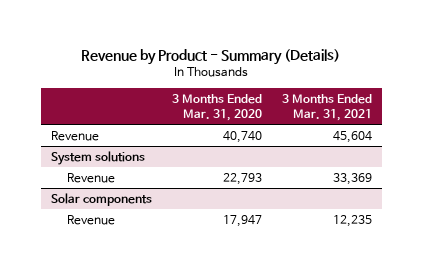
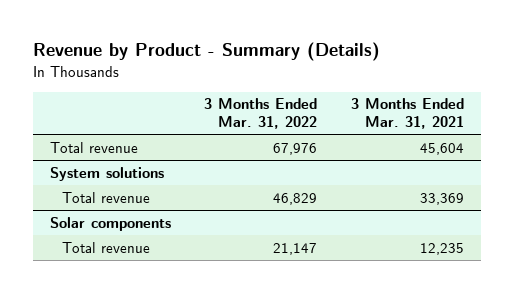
- | 3 Months Ended Mar. 31, 2020 | 3 Months Ended Mar. 31, 2021
+ | 3 Months Ended Mar. 31, 2022 | 3 Months Ended Mar. 31, 2021
- Revenue | 40,740 | 45,604
+ Total revenue | 67,976 | 45,604
@ System solutions
- Revenue | 22,793 | 33,369
+ Total revenue | 46,829 | 33,369
@ Solar components
- Revenue | 17,947 | 12,235
+ Total revenue | 21,147 | 12,235

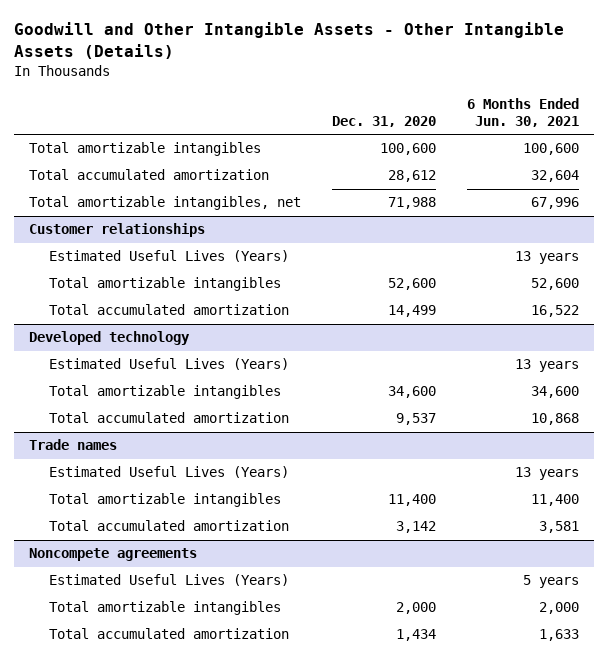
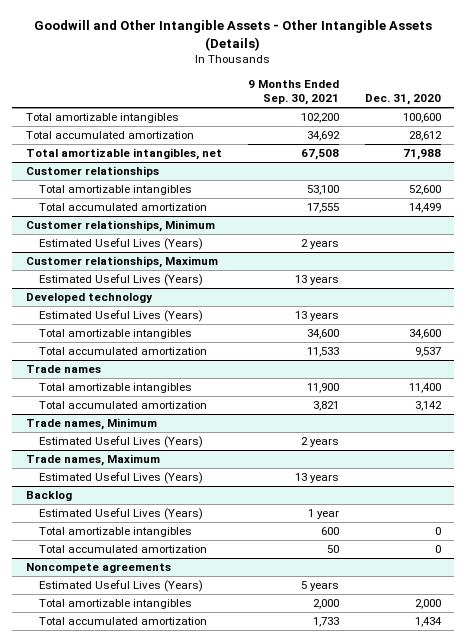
- | Dec. 31, 2020 | 6 Months Ended Jun. 30, 2021
+ | 9 Months Ended Sep. 30, 2021 | Dec. 31, 2020
@ Customer relationships
- Estimated Useful Lives (Years) | | 13 years
+ Customer relationships, Minimum
+ Estimated Useful Lives (Years) | 2 years |
+ Customer relationships, Maximum
+ Estimated Useful Lives (Years) | 13 years |
@ Trade names
- Estimated Useful Lives (Years) | | 13 years
+ Trade names, Minimum
+ Estimated Useful Lives (Years) | 2 years |
+ Trade names, Maximum
+ Estimated Useful Lives (Years) | 13 years |
+ Backlog
+ Estimated Useful Lives (Years) | 1 year |
+ Total amortizable intangibles | 600 | 0
+ Total accumulated amortization | 50 | 0

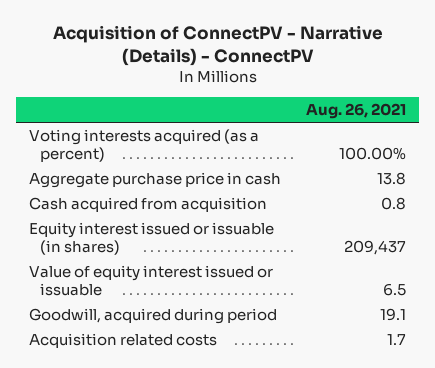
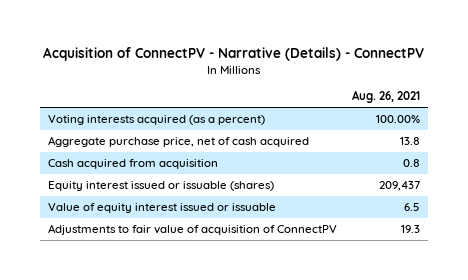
- Aggregate purchase price in cash | 13.8
+ Aggregate purchase price, net of cash acquired | 13.8
- Equity interest issued or issuable (in shares) | 209,437
+ Equity interest issued or issuable (shares) | 209,437
- Goodwill, acquired during period | 19.1
- Acquisition related costs | 1.7
+ Adjustments to fair value of acquisition of ConnectPV | 19.3

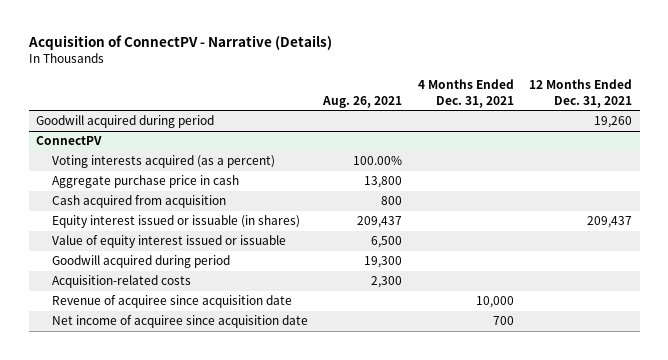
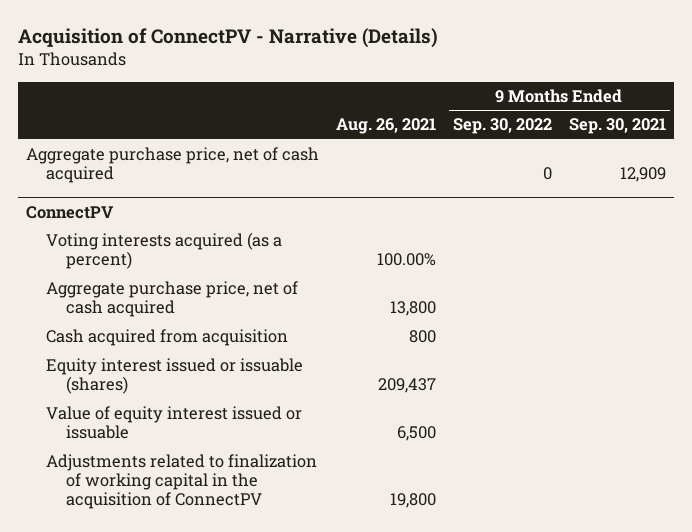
- | Aug. 26, 2021 | 4 Months Ended Dec. 31, 2021 | 12 Months Ended Dec. 31, 2021
+ | Aug. 26, 2021 | 9 Months Ended Sep. 30, 2022 | 9 Months Ended Sep. 30, 2021
- Goodwill acquired during period | | | 19,260
+ Aggregate purchase price, net of cash acquired | | 0 | 12,909
@ ConnectPV
- Aggregate purchase price in cash | 13,800 | |
+ Aggregate purchase price, net of cash acquired | 13,800 | |
- Equity interest issued or issuable (in shares) | 209,437 | | 209,437
+ Equity interest issued or issuable (shares) | 209,437 | |
- Goodwill acquired during period | 19,300 | |
- Acquisition-related costs | 2,300 | |
- Revenue of acquiree since acquisition date | | 10,000 |
- Net income of acquiree since acquisition date | | 700 |
+ Adjustments related to finalization of working capital in the acquisition of ConnectPV | 19,800 | |

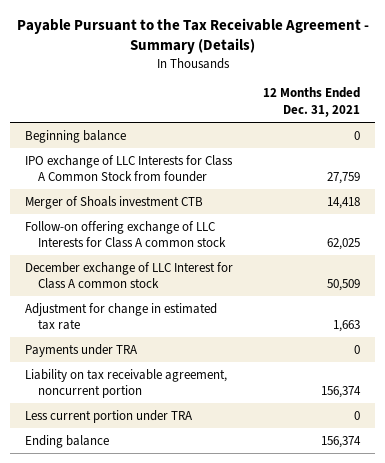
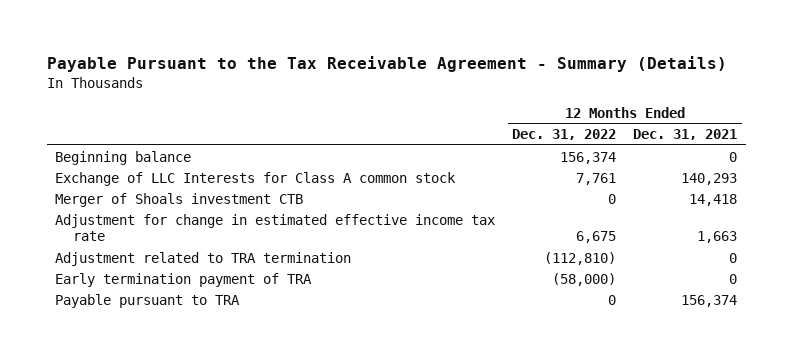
- | 12 Months Ended Dec. 31, 2021
+ | 12 Months Ended Dec. 31, 2022 | 12 Months Ended Dec. 31, 2021
- IPO exchange of LLC Interests for Class A Common Stock from founder | 27,759
+ Exchange of LLC Interests for Class A common stock | 7,761 | 140,293
- Follow-on offering exchange of LLC Interests for Class A common stock | 62,025
- December exchange of LLC Interest for Class A common stock | 50,509
- Adjustment for change in estimated tax rate | 1,663
- Payments under TRA | 0
- Liability on tax receivable agreement, noncurrent portion | 156,374
- Less current portion under TRA | 0
- Ending balance | 156,374
+ Adjustment for change in estimated effective income tax rate | 6,675 | 1,663
+ Adjustment related to TRA termination | (112,810) | 0
+ Early termination payment of TRA | (58,000) | 0
+ Payable pursuant to TRA | 0 | 156,374

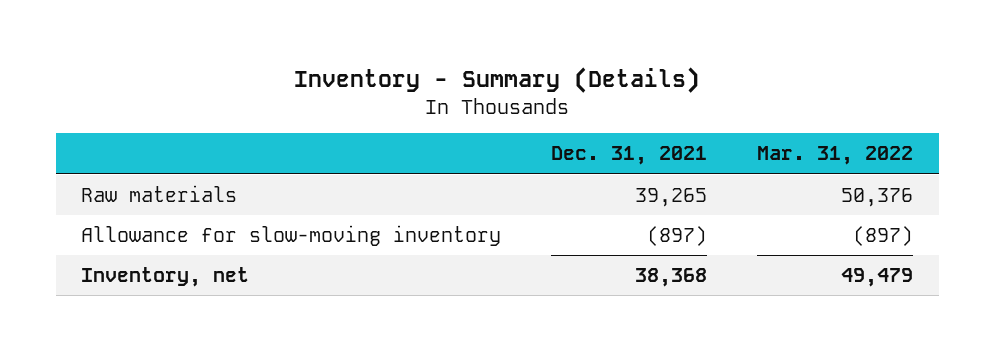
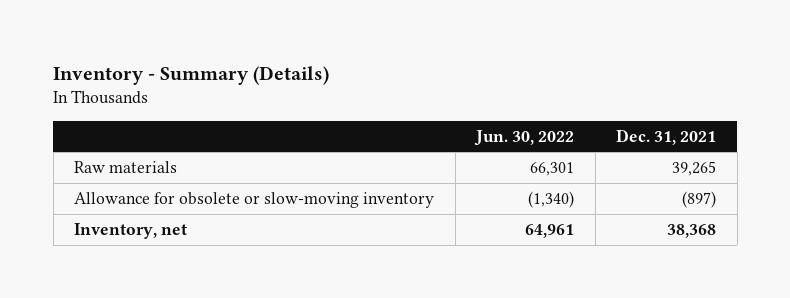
- | Dec. 31, 2021 | Mar. 31, 2022
+ | Jun. 30, 2022 | Dec. 31, 2021
- Allowance for slow-moving inventory | (897) | (897)
+ Allowance for obsolete or slow-moving inventory | (1,340) | (897)

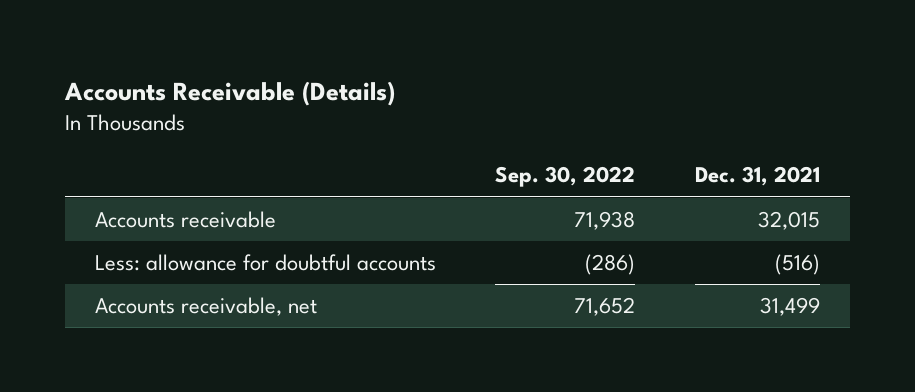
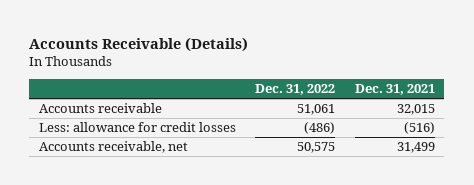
- | Sep. 30, 2022 | Dec. 31, 2021
+ | Dec. 31, 2022 | Dec. 31, 2021
- Less: allowance for doubtful accounts | (286) | (516)
+ Less: allowance for credit losses | (486) | (516)

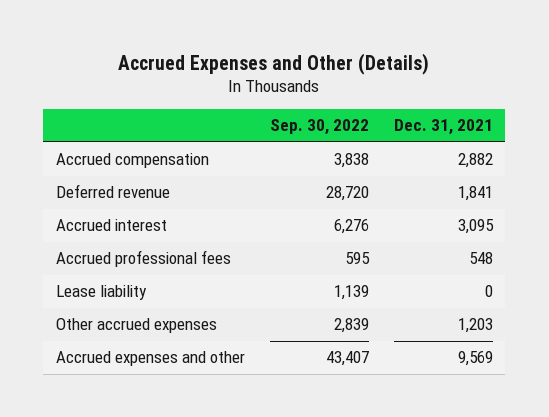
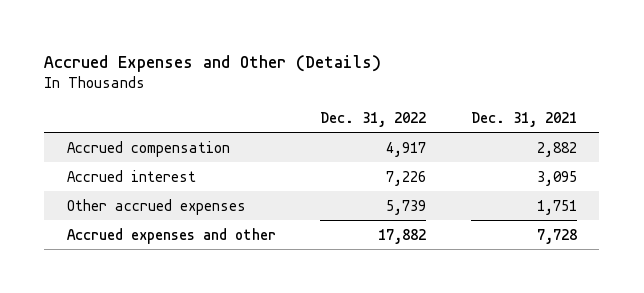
- | Sep. 30, 2022 | Dec. 31, 2021
+ | Dec. 31, 2022 | Dec. 31, 2021
- Deferred revenue | 28,720 | 1,841
- Accrued professional fees | 595 | 548
- Lease liability | 1,139 | 0
- Other accrued expenses | 2,839 | 1,203
- Accrued expenses and other | 43,407 | 9,569
+ Other accrued expenses | 5,739 | 1,751
+ Accrued expenses and other | 17,882 | 7,728

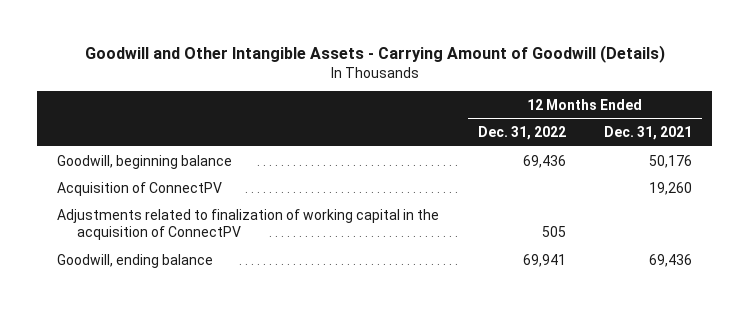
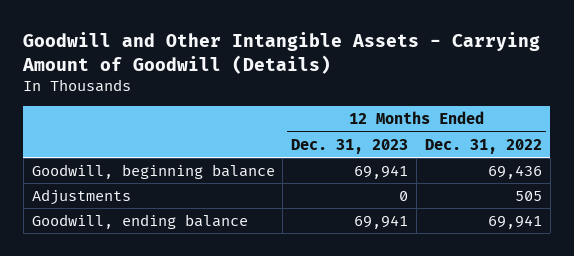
- | 12 Months Ended Dec. 31, 2022 | 12 Months Ended Dec. 31, 2021
+ | 12 Months Ended Dec. 31, 2023 | 12 Months Ended Dec. 31, 2022
- Acquisition of ConnectPV | | 19,260
- Adjustments related to finalization of working capital in the acquisition of ConnectPV | 505 |
+ Adjustments | 0 | 505

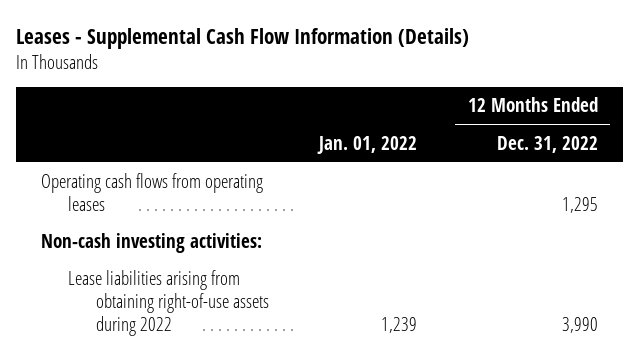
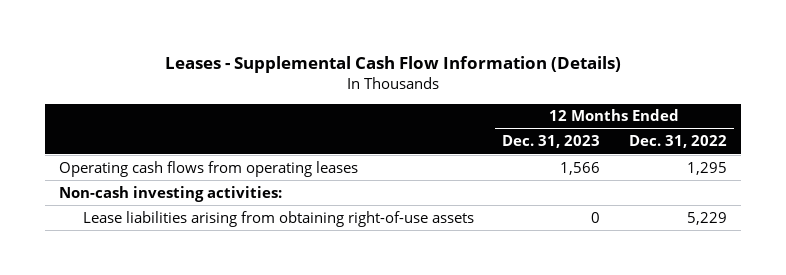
- | Jan. 01, 2022 | 12 Months Ended Dec. 31, 2022
+ | 12 Months Ended Dec. 31, 2023 | 12 Months Ended Dec. 31, 2022
- Lease liabilities arising from obtaining right-of-use assets during 2022 | 1,239 | 3,990
+ Lease liabilities arising from obtaining right-of-use assets | 0 | 5,229

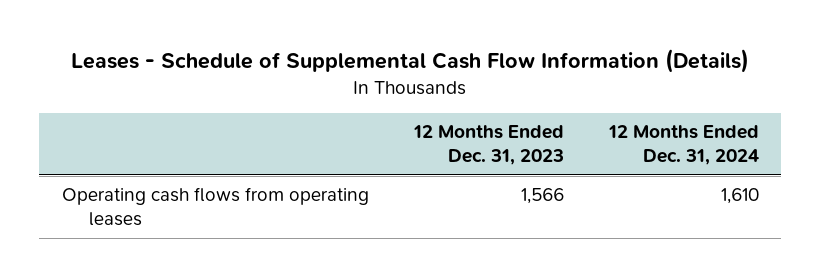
- Leases - Supplemental Cash Flow Information (Details)
+ Leases - Schedule of Supplemental Cash Flow Information (Details)
- | 12 Months Ended Dec. 31, 2023 | 12 Months Ended Dec. 31, 2022
+ | 12 Months Ended Dec. 31, 2023 | 12 Months Ended Dec. 31, 2024
- Non-cash investing activities:
- Lease liabilities arising from obtaining right-of-use assets | 0 | 5,229

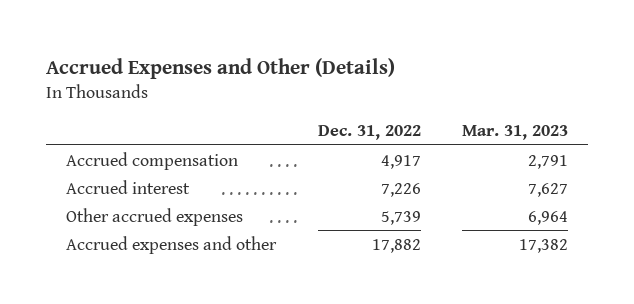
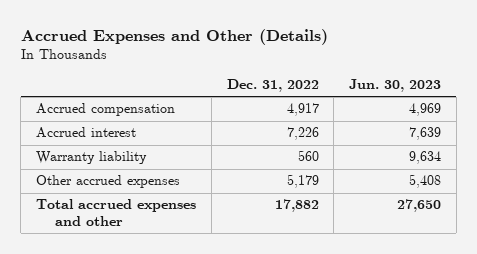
- | Dec. 31, 2022 | Mar. 31, 2023
+ | Dec. 31, 2022 | Jun. 30, 2023
- Other accrued expenses | 5,739 | 6,964
- Accrued expenses and other | 17,882 | 17,382
+ Warranty liability | 560 | 9,634
+ Other accrued expenses | 5,179 | 5,408
+ Total accrued expenses and other | 17,882 | 27,650

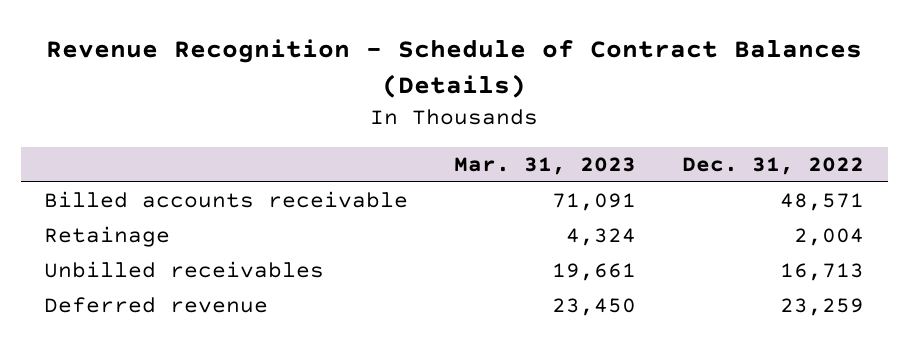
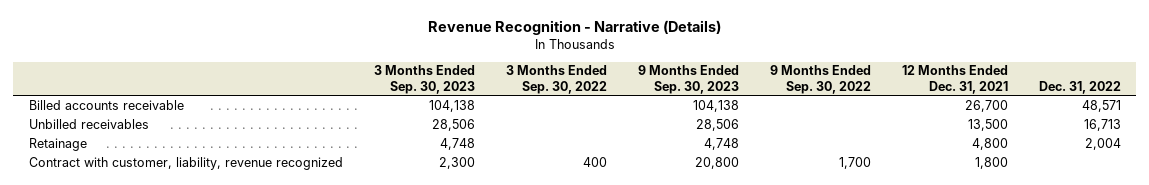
- Revenue Recognition - Schedule of Contract Balances (Details)
+ Revenue Recognition - Narrative (Details)
- | Mar. 31, 2023 | Dec. 31, 2022
+ | 3 Months Ended Sep. 30, 2023 | 3 Months Ended Sep. 30, 2022 | 9 Months Ended Sep. 30, 2023 | 9 Months Ended Sep. 30, 2022 | 12 Months Ended Dec. 31, 2021 | Dec. 31, 2022
- Deferred revenue | 23,450 | 23,259
moved down: Retainage | 4,748 | | 4,748 | | 4,800 | 2,004
+ Contract with customer, liability, revenue recognized | 2,300 | 400 | 20,800 | 1,700 | 1,800 |

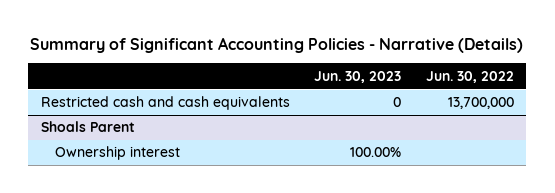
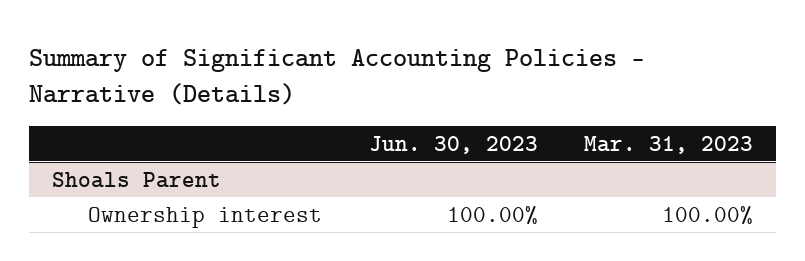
- | Jun. 30, 2023 | Jun. 30, 2022
+ | Jun. 30, 2023 | Mar. 31, 2023
- Restricted cash and cash equivalents | 0 | 13,700,000

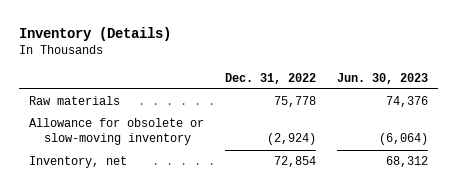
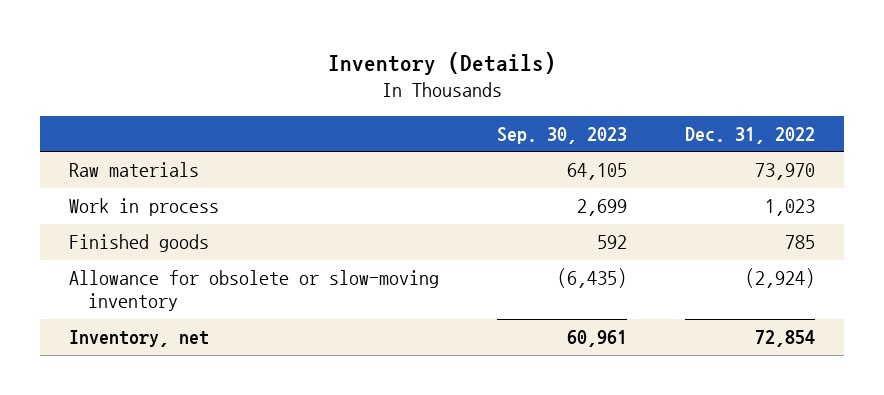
- | Dec. 31, 2022 | Jun. 30, 2023
+ | Sep. 30, 2023 | Dec. 31, 2022
- Raw materials | 75,778 | 74,376
+ Raw materials | 64,105 | 73,970
+ Work in process | 2,699 | 1,023
+ Finished goods | 592 | 785

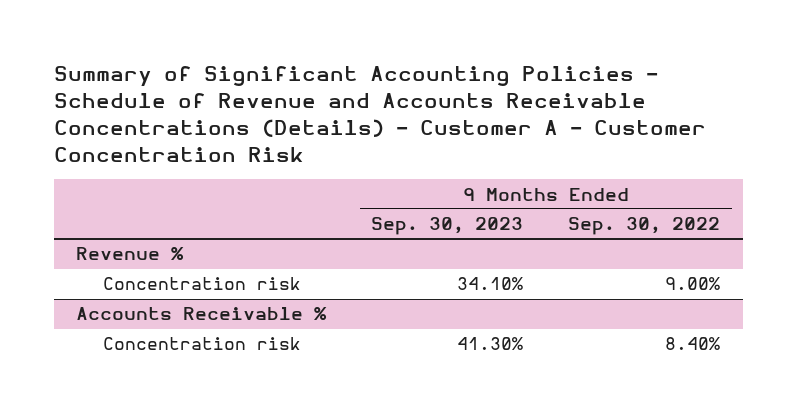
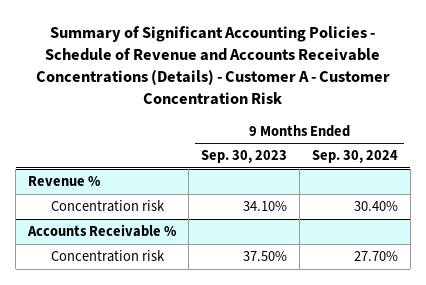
- | 9 Months Ended Sep. 30, 2023 | 9 Months Ended Sep. 30, 2022
+ | 9 Months Ended Sep. 30, 2023 | 9 Months Ended Sep. 30, 2024
@ Accounts Receivable %
- Concentration risk | 41.30% | 8.40%
+ Concentration risk | 37.50% | 27.70%

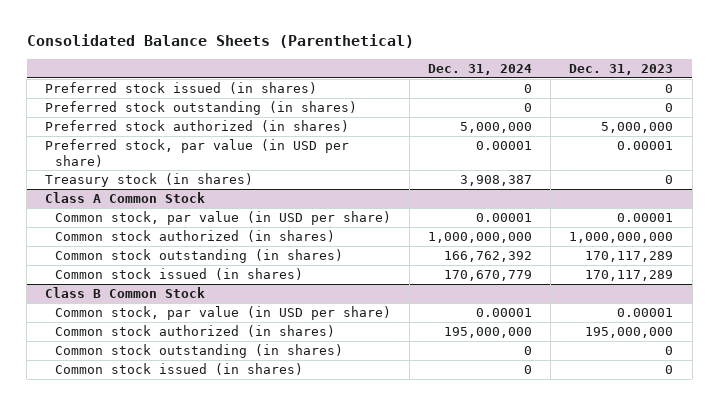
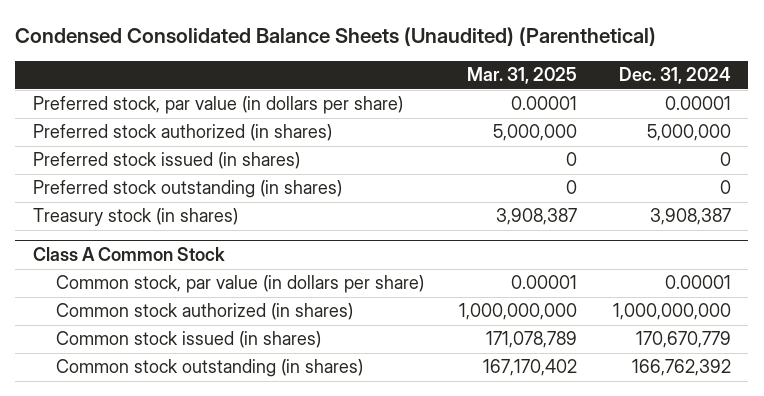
- Consolidated Balance Sheets (Parenthetical)
+ Condensed Consolidated Balance Sheets (Unaudited) (Parenthetical)
- | Dec. 31, 2024 | Dec. 31, 2023
+ | Mar. 31, 2025 | Dec. 31, 2024
+ Preferred stock, par value (in dollars per share) | 0.00001 | 0.00001
moved up: Preferred stock authorized (in shares) | 5,000,000 | 5,000,000
- Preferred stock, par value (in USD per share) | 0.00001 | 0.00001
@ Class A Common Stock
- Common stock, par value (in USD per share) | 0.00001 | 0.00001
+ Common stock, par value (in dollars per share) | 0.00001 | 0.00001
- Class B Common Stock
- Common stock, par value (in USD per share) | 0.00001 | 0.00001
- Common stock authorized (in shares) | 195,000,000 | 195,000,000
- Common stock outstanding (in shares) | 0 | 0
- Common stock issued (in shares) | 0 | 0
@ Class A Common Stock
moved down: Common stock outstanding (in shares) | 167,170,402 | 166,762,392

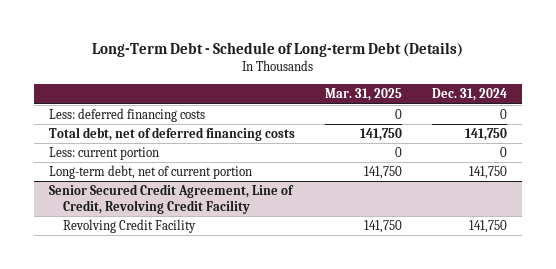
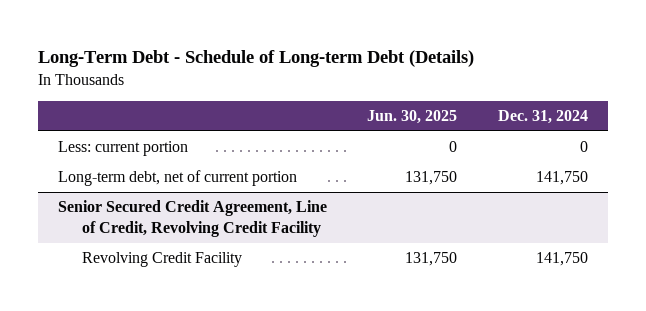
- | Mar. 31, 2025 | Dec. 31, 2024
+ | Jun. 30, 2025 | Dec. 31, 2024
- Less: deferred financing costs | 0 | 0
- Total debt, net of deferred financing costs | 141,750 | 141,750

